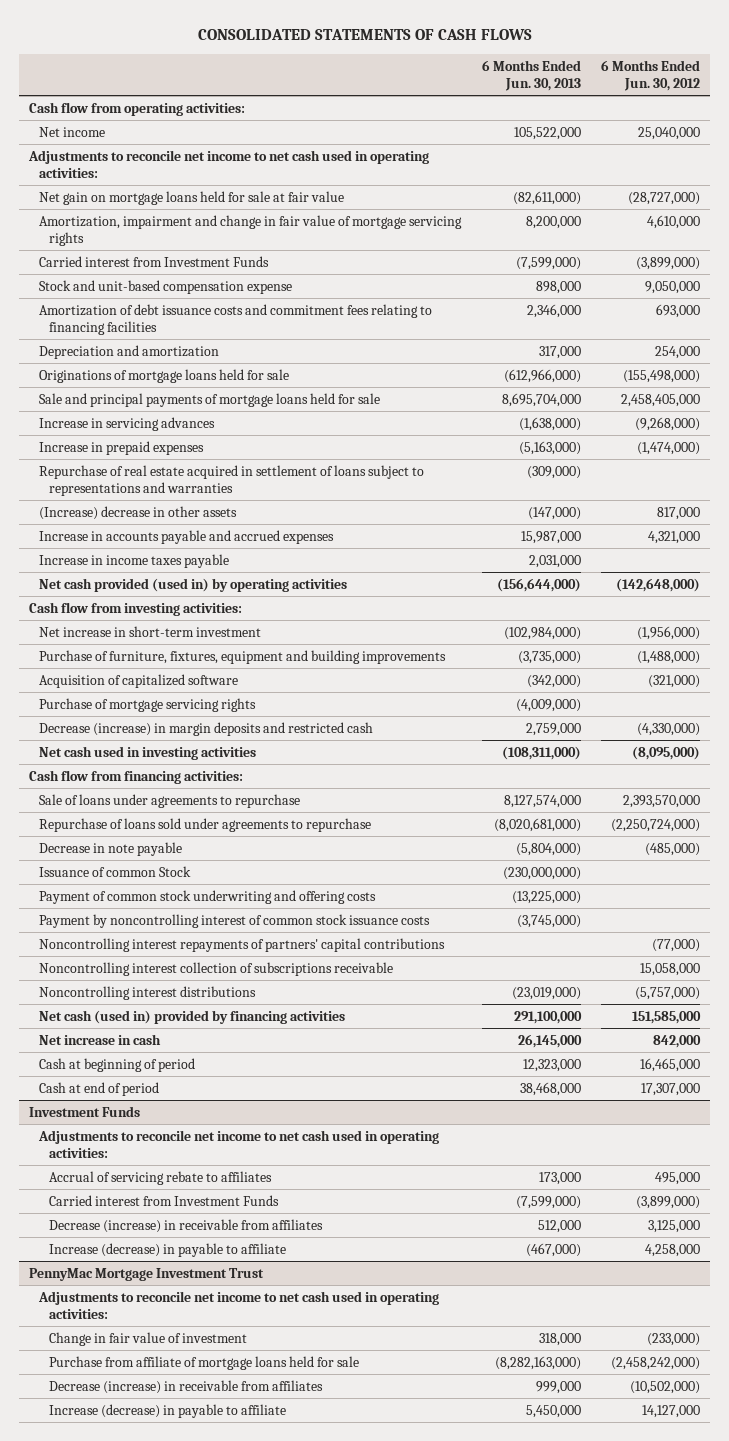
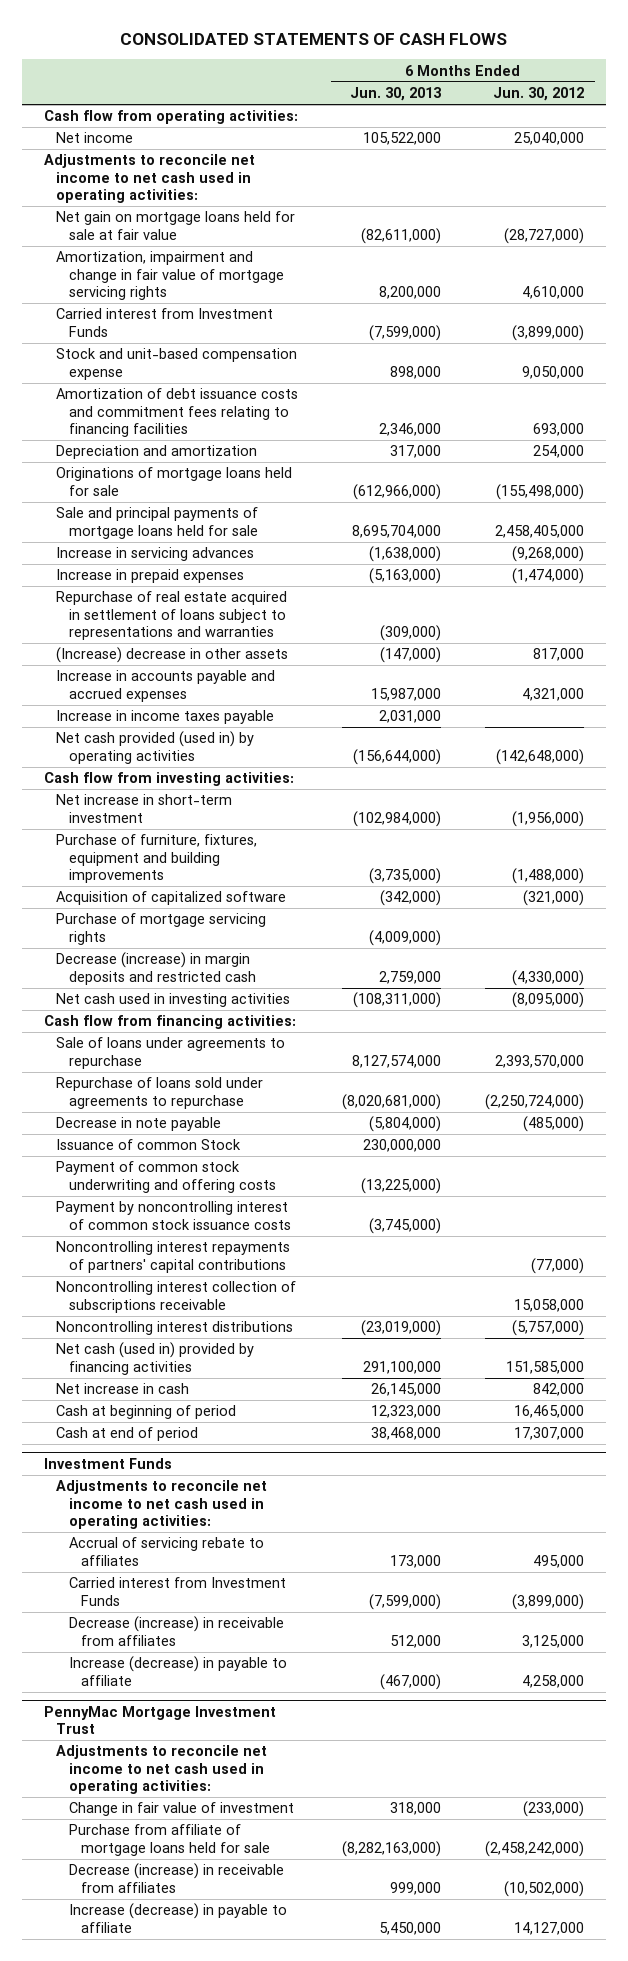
- Issuance of common Stock | (230,000,000) |
+ Issuance of common Stock | 230,000,000 |

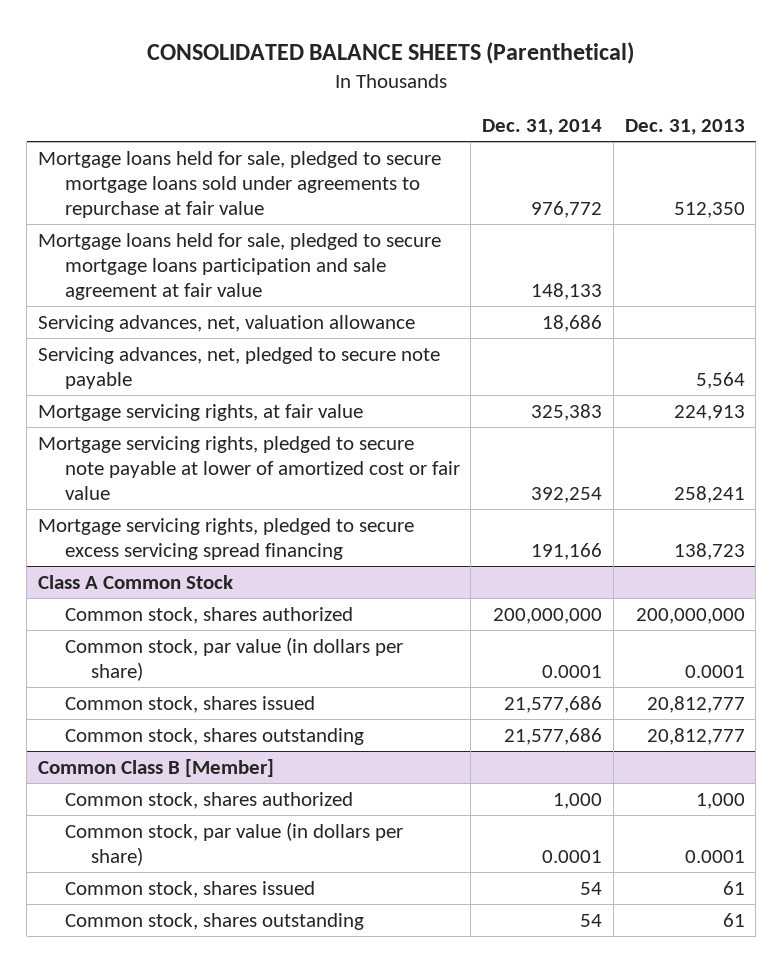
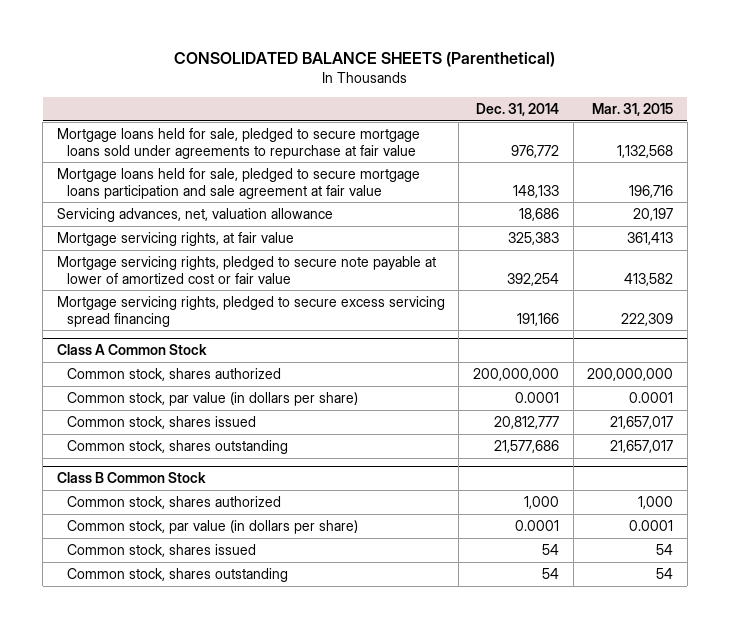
- | Dec. 31, 2014 | Dec. 31, 2013
+ | Dec. 31, 2014 | Mar. 31, 2015
- Servicing advances, net, pledged to secure note payable | | 5,564
@ Class A Common Stock
- Common stock, shares issued | 21,577,686 | 20,812,777
+ Common stock, shares issued | 20,812,777 | 21,657,017
- Common Class B [Member]
+ Class B Common Stock

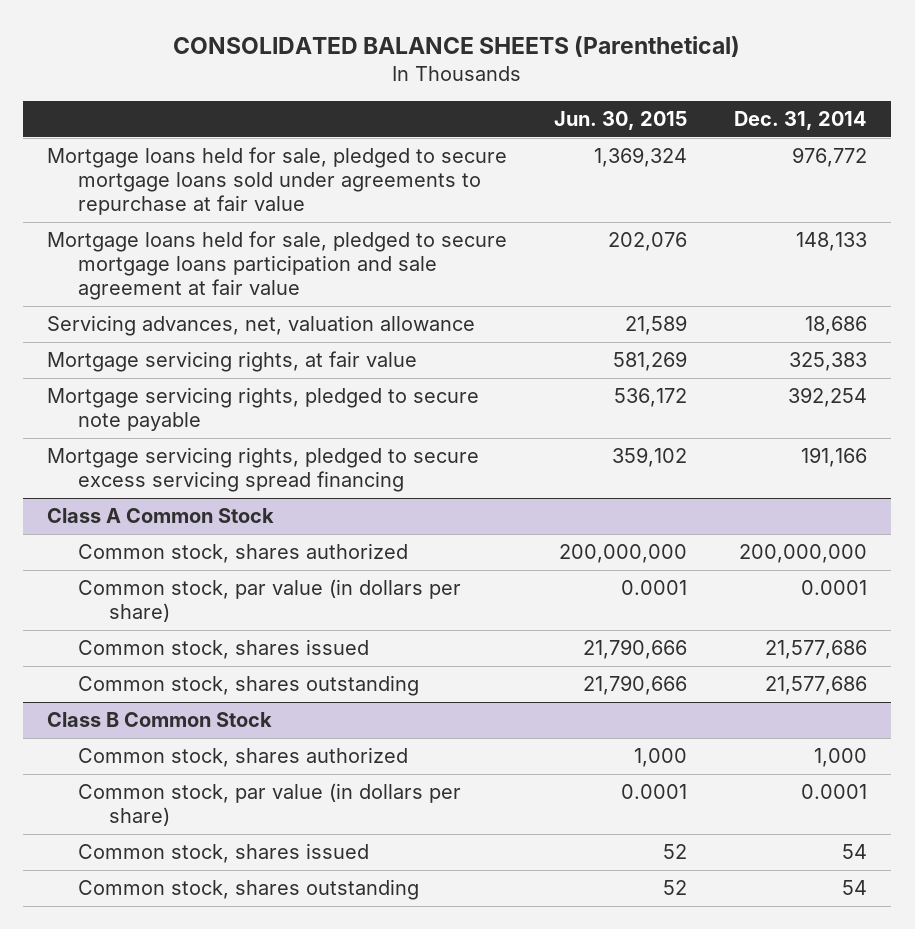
- | Dec. 31, 2014 | Mar. 31, 2015
+ | Jun. 30, 2015 | Dec. 31, 2014
- Mortgage servicing rights, pledged to secure note payable at lower of amortized cost or fair value | 392,254 | 413,582
+ Mortgage servicing rights, pledged to secure note payable | 536,172 | 392,254
@ Class A Common Stock
- Common stock, shares issued | 20,812,777 | 21,657,017
+ Common stock, shares issued | 21,790,666 | 21,577,686

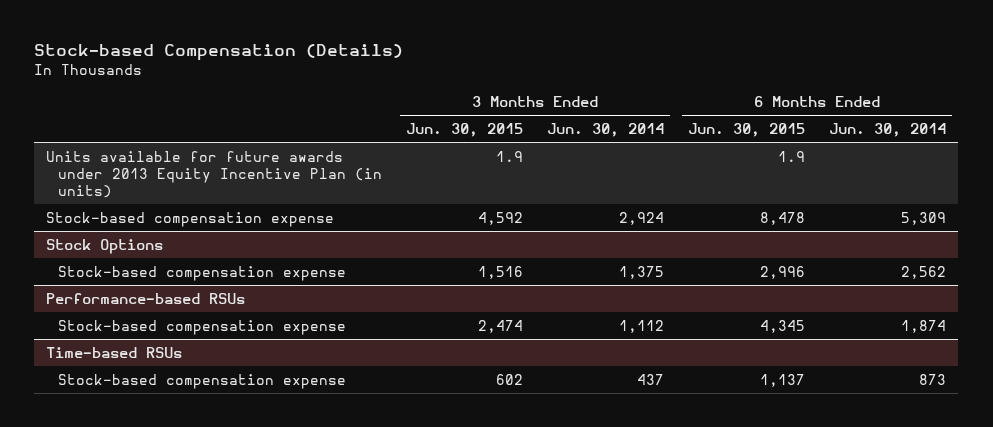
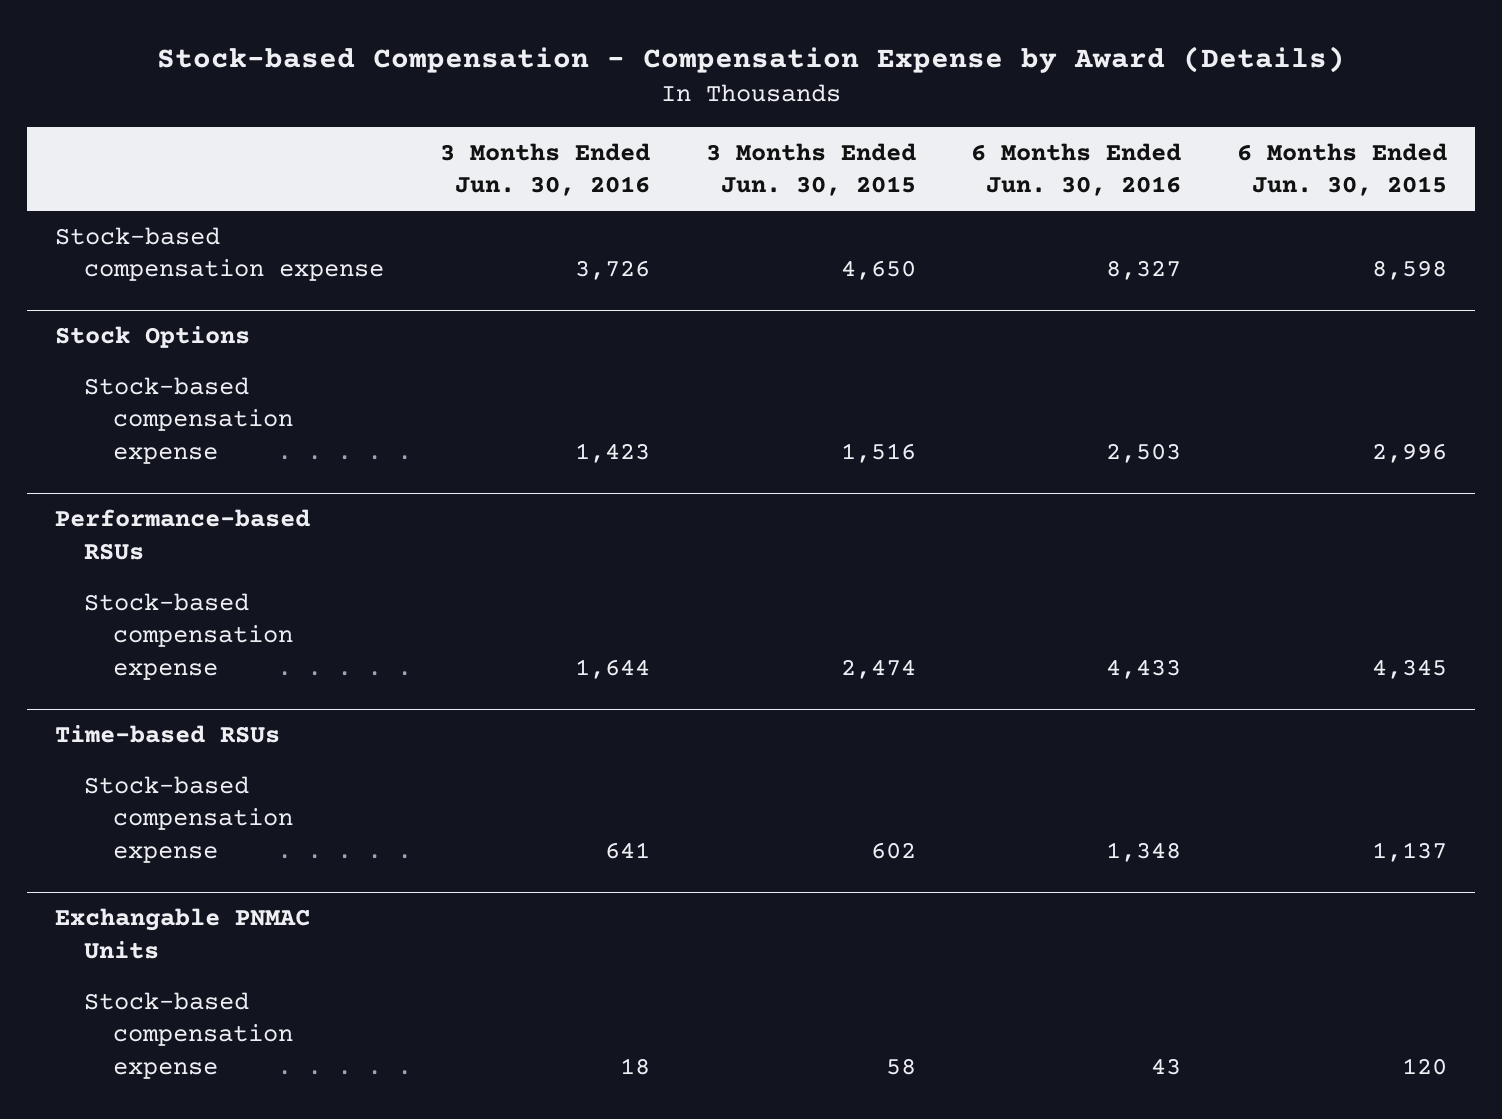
- Stock-based Compensation (Details)
+ Stock-based Compensation - Compensation Expense by Award (Details)
- | 3 Months Ended Jun. 30, 2015 | 3 Months Ended Jun. 30, 2014 | 6 Months Ended Jun. 30, 2015 | 6 Months Ended Jun. 30, 2014
+ | 3 Months Ended Jun. 30, 2016 | 3 Months Ended Jun. 30, 2015 | 6 Months Ended Jun. 30, 2016 | 6 Months Ended Jun. 30, 2015
- Units available for future awards under 2013 Equity Incentive Plan (in units) | 1.9 | | 1.9 |
- Stock-based compensation expense | 4,592 | 2,924 | 8,478 | 5,309
+ Stock-based compensation expense | 3,726 | 4,650 | 8,327 | 8,598
+ Exchangable PNMAC Units
+ Stock-based compensation expense | 18 | 58 | 43 | 120

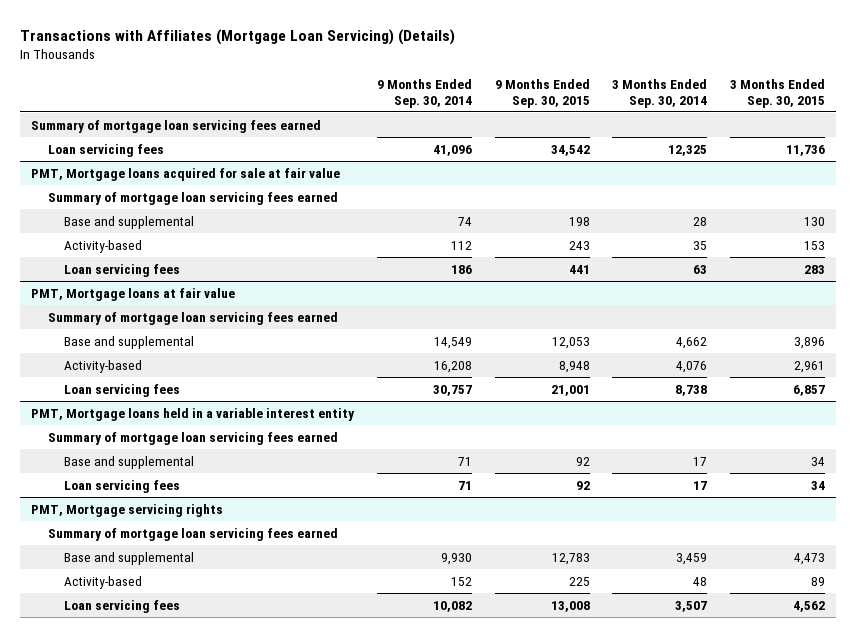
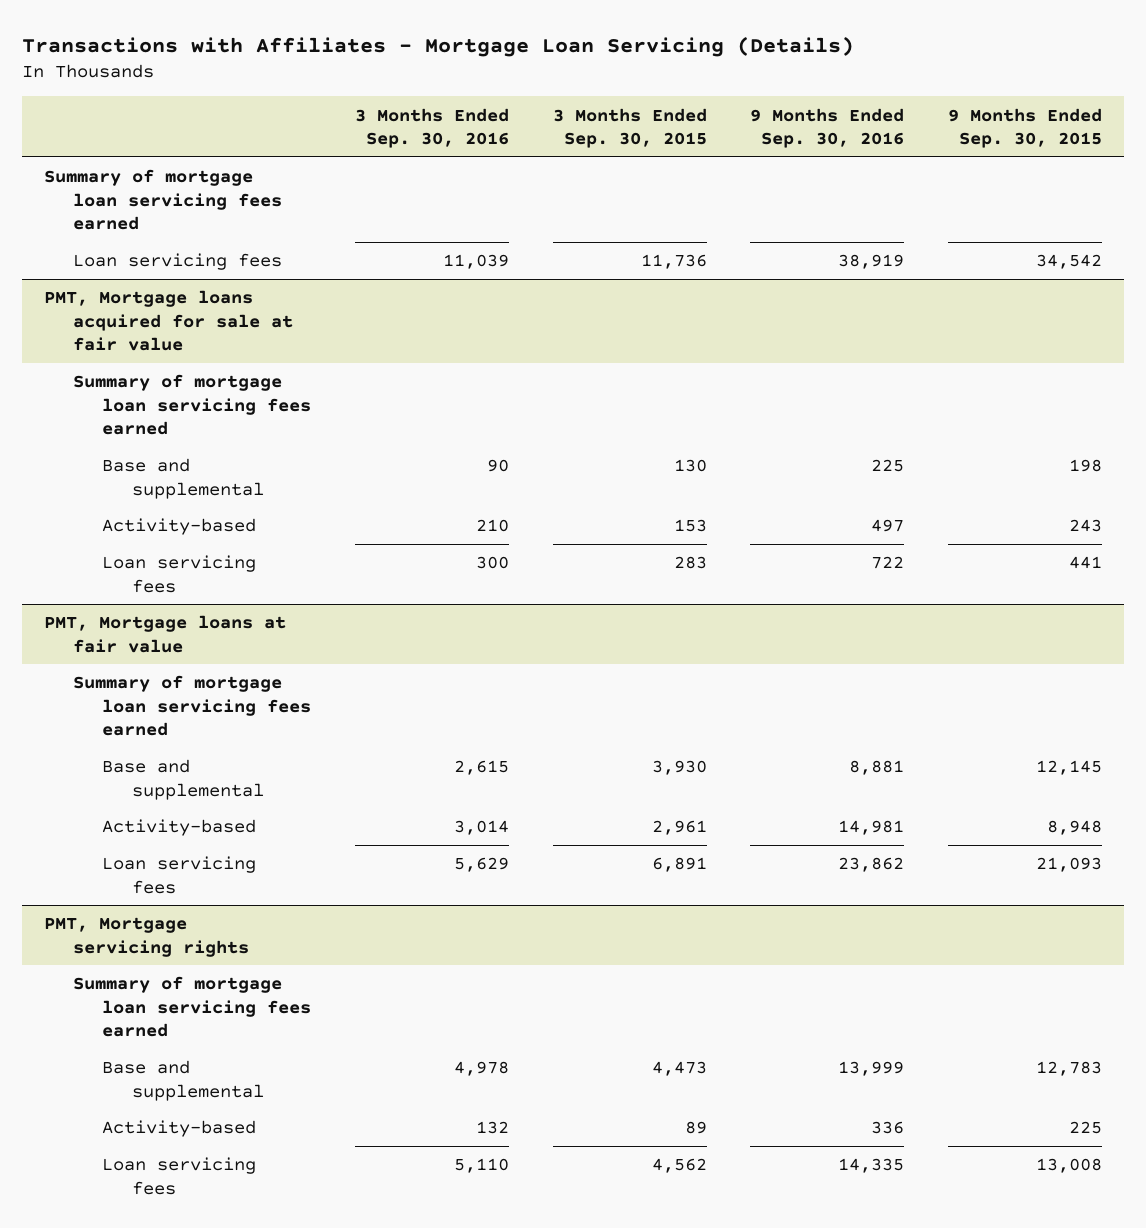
- Transactions with Affiliates (Mortgage Loan Servicing) (Details)
+ Transactions with Affiliates - Mortgage Loan Servicing (Details)
- | 9 Months Ended Sep. 30, 2014 | 9 Months Ended Sep. 30, 2015 | 3 Months Ended Sep. 30, 2014 | 3 Months Ended Sep. 30, 2015
+ | 3 Months Ended Sep. 30, 2016 | 3 Months Ended Sep. 30, 2015 | 9 Months Ended Sep. 30, 2016 | 9 Months Ended Sep. 30, 2015
@ PMT, Mortgage loans at fair value
- Base and supplemental | 14,549 | 12,053 | 4,662 | 3,896
+ Base and supplemental | 2,615 | 3,930 | 8,881 | 12,145
- Loan servicing fees | 30,757 | 21,001 | 8,738 | 6,857
- PMT, Mortgage loans held in a variable interest entity
- Summary of mortgage loan servicing fees earned
- Base and supplemental | 71 | 92 | 17 | 34
- Loan servicing fees | 71 | 92 | 17 | 34
@ PMT, Mortgage loans at fair value
+ Loan servicing fees | 5,629 | 6,891 | 23,862 | 21,093

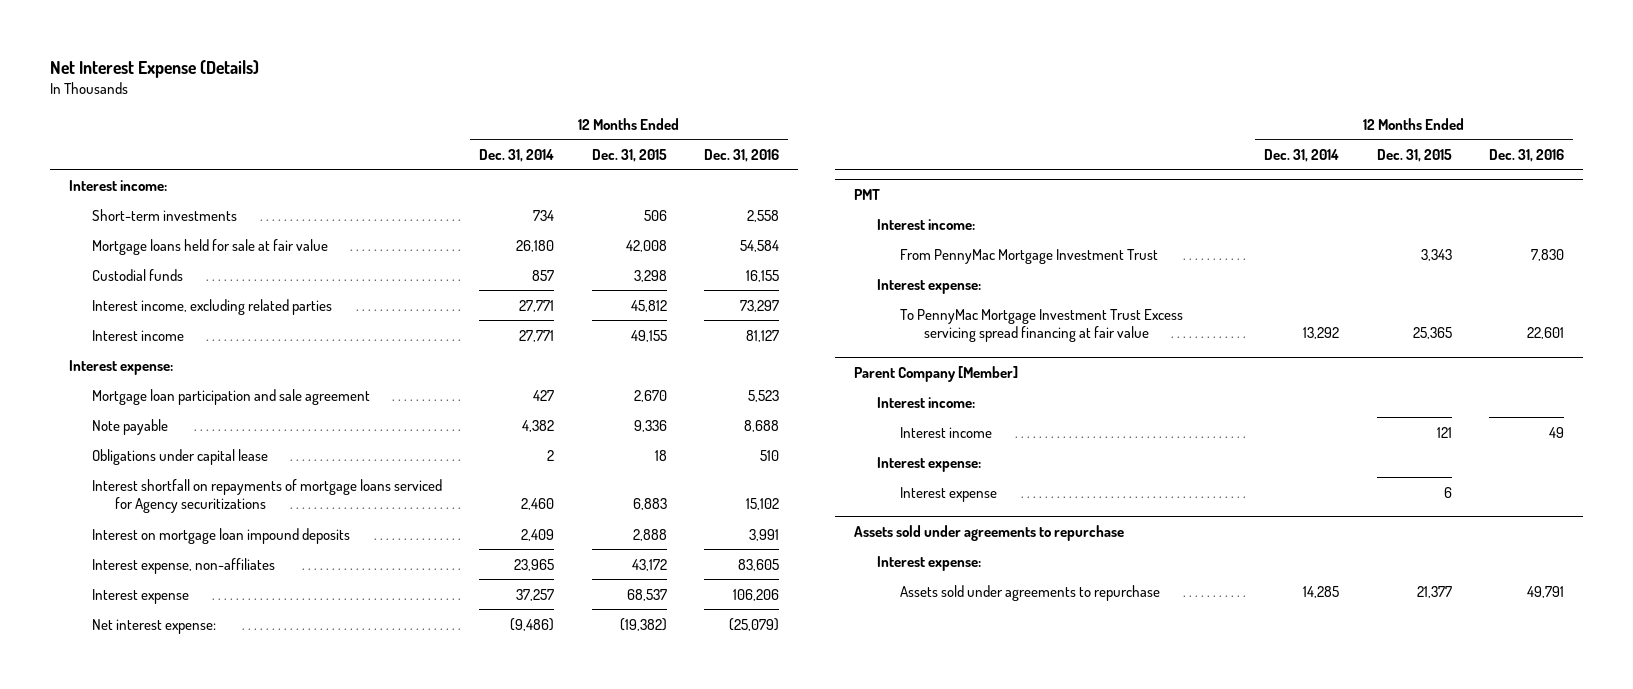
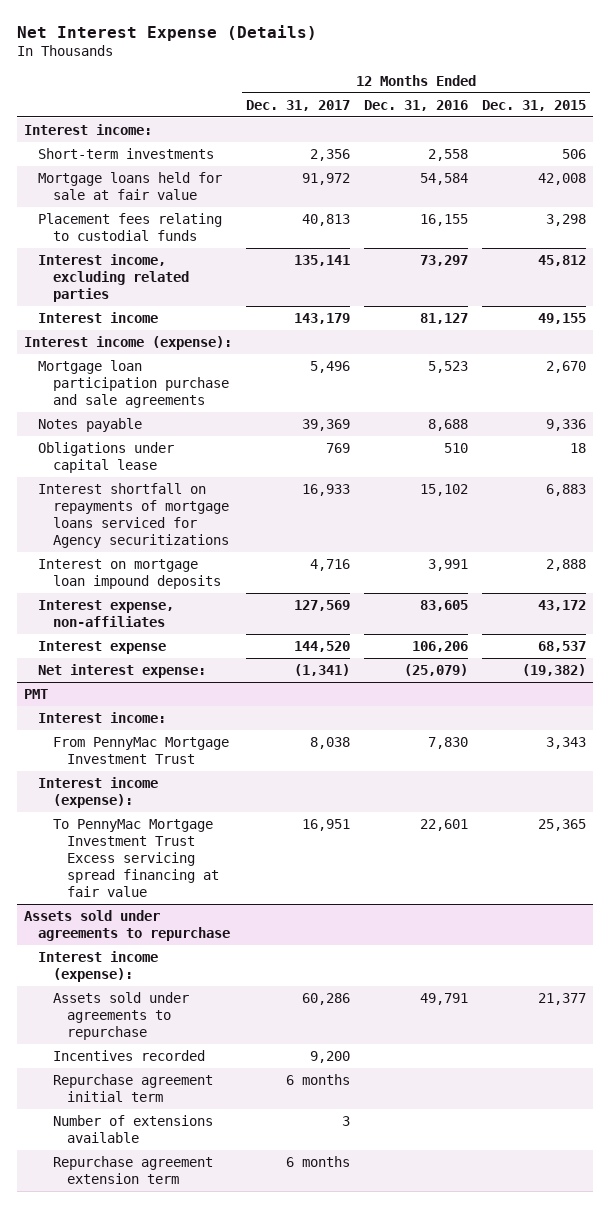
- | 12 Months Ended Dec. 31, 2014 | 12 Months Ended Dec. 31, 2015 | 12 Months Ended Dec. 31, 2016
+ | 12 Months Ended Dec. 31, 2017 | 12 Months Ended Dec. 31, 2016 | 12 Months Ended Dec. 31, 2015
- Custodial funds | 857 | 3,298 | 16,155
+ Placement fees relating to custodial funds | 40,813 | 16,155 | 3,298
- Interest expense:
- Mortgage loan participation and sale agreement | 427 | 2,670 | 5,523
- Note payable | 4,382 | 9,336 | 8,688
+ Interest income (expense):
+ Mortgage loan participation purchase and sale agreements | 5,496 | 5,523 | 2,670
+ Notes payable | 39,369 | 8,688 | 9,336
@ PMT
- Interest expense:
+ Interest income (expense):
- Parent Company [Member]
- Interest income:
- Interest income | | 121 | 49
- Interest expense:
- Interest expense | | 6 |
@ Assets sold under agreements to repurchase
- Interest expense:
+ Interest income (expense):
+ Incentives recorded | 9,200 | |
+ Repurchase agreement initial term | 6 months | |
+ Number of extensions available | 3 | |
+ Repurchase agreement extension term | 6 months | |

